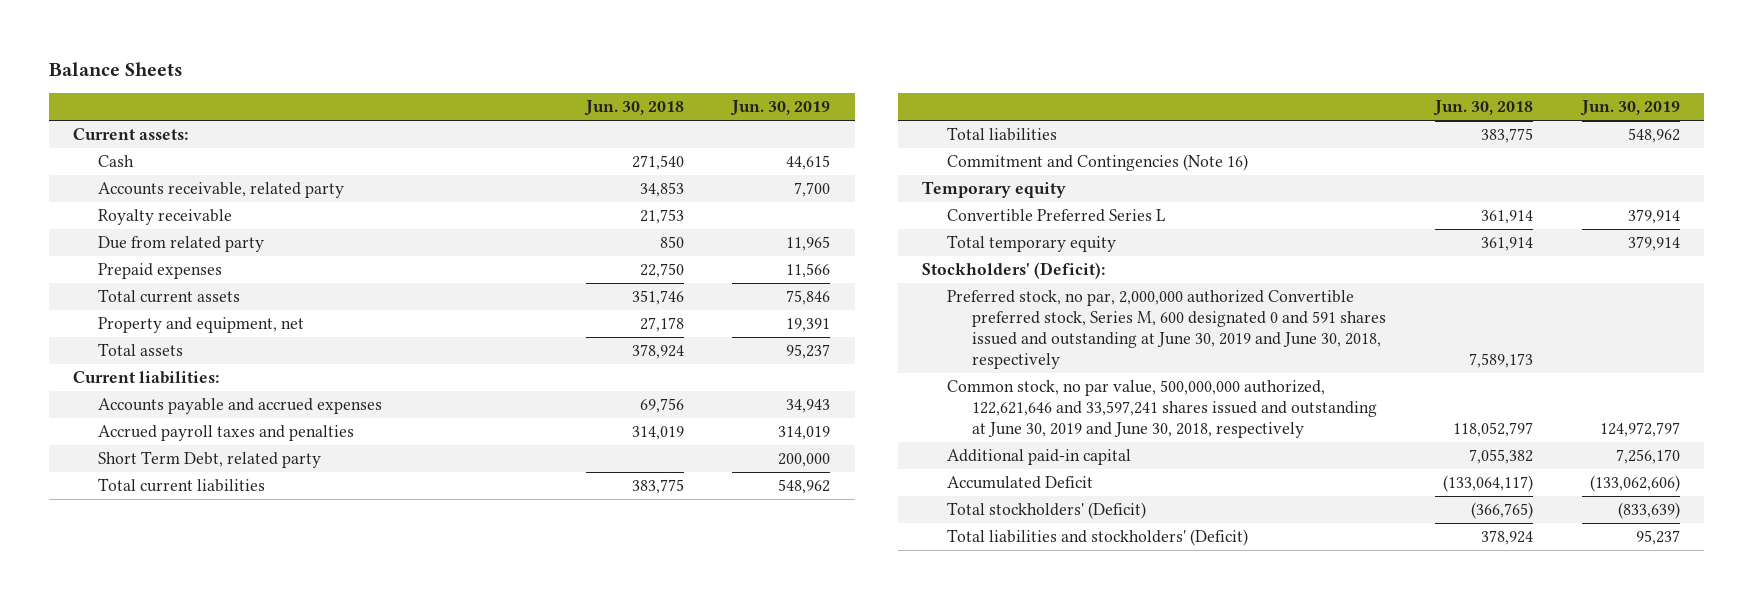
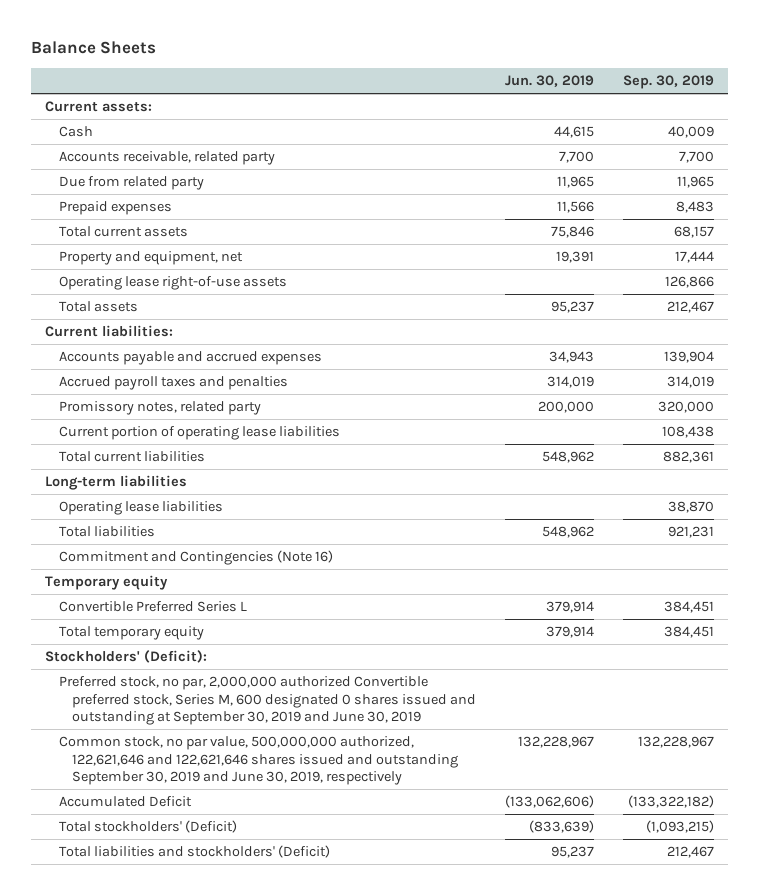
- | Jun. 30, 2018 | Jun. 30, 2019
+ | Jun. 30, 2019 | Sep. 30, 2019
- Royalty receivable | 21,753 |
+ Operating lease right-of-use assets | | 126,866
- Short Term Debt, related party | | 200,000
+ Promissory notes, related party | 200,000 | 320,000
+ Current portion of operating lease liabilities | | 108,438
+ Long-term liabilities
+ Operating lease liabilities | | 38,870
- Preferred stock, no par, 2,000,000 authorized Convertible preferred stock, Series M, 600 designated 0 and 591 shares issued and outstanding at June 30, 2019 and June 30, 2018, respectively | 7,589,173 |
- Common stock, no par value, 500,000,000 authorized, 122,621,646 and 33,597,241 shares issued and outstanding at June 30, 2019 and June 30, 2018, respectively | 118,052,797 | 124,972,797
- Additional paid-in capital | 7,055,382 | 7,256,170
+ Preferred stock, no par, 2,000,000 authorized Convertible preferred stock, Series M, 600 designated 0 shares issued and outstanding at September 30, 2019 and June 30, 2019
+ Common stock, no par value, 500,000,000 authorized, 122,621,646 and 122,621,646 shares issued and outstanding September 30, 2019 and June 30, 2019, respectively | 132,228,967 | 132,228,967

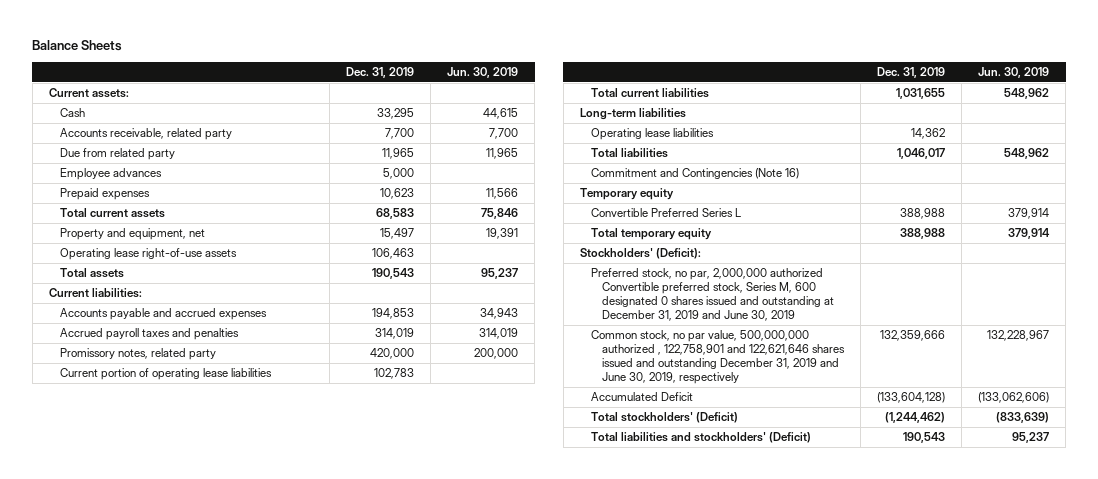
- | Jun. 30, 2019 | Sep. 30, 2019
+ | Dec. 31, 2019 | Jun. 30, 2019
+ Employee advances | 5,000 |
- Preferred stock, no par, 2,000,000 authorized Convertible preferred stock, Series M, 600 designated 0 shares issued and outstanding at September 30, 2019 and June 30, 2019
- Common stock, no par value, 500,000,000 authorized, 122,621,646 and 122,621,646 shares issued and outstanding September 30, 2019 and June 30, 2019, respectively | 132,228,967 | 132,228,967
+ Preferred stock, no par, 2,000,000 authorized Convertible preferred stock, Series M, 600 designated 0 shares issued and outstanding at December 31, 2019 and June 30, 2019
+ Common stock, no par value, 500,000,000 authorized , 122,758,901 and 122,621,646 shares issued and outstanding December 31, 2019 and June 30, 2019, respectively | 132,359,666 | 132,228,967

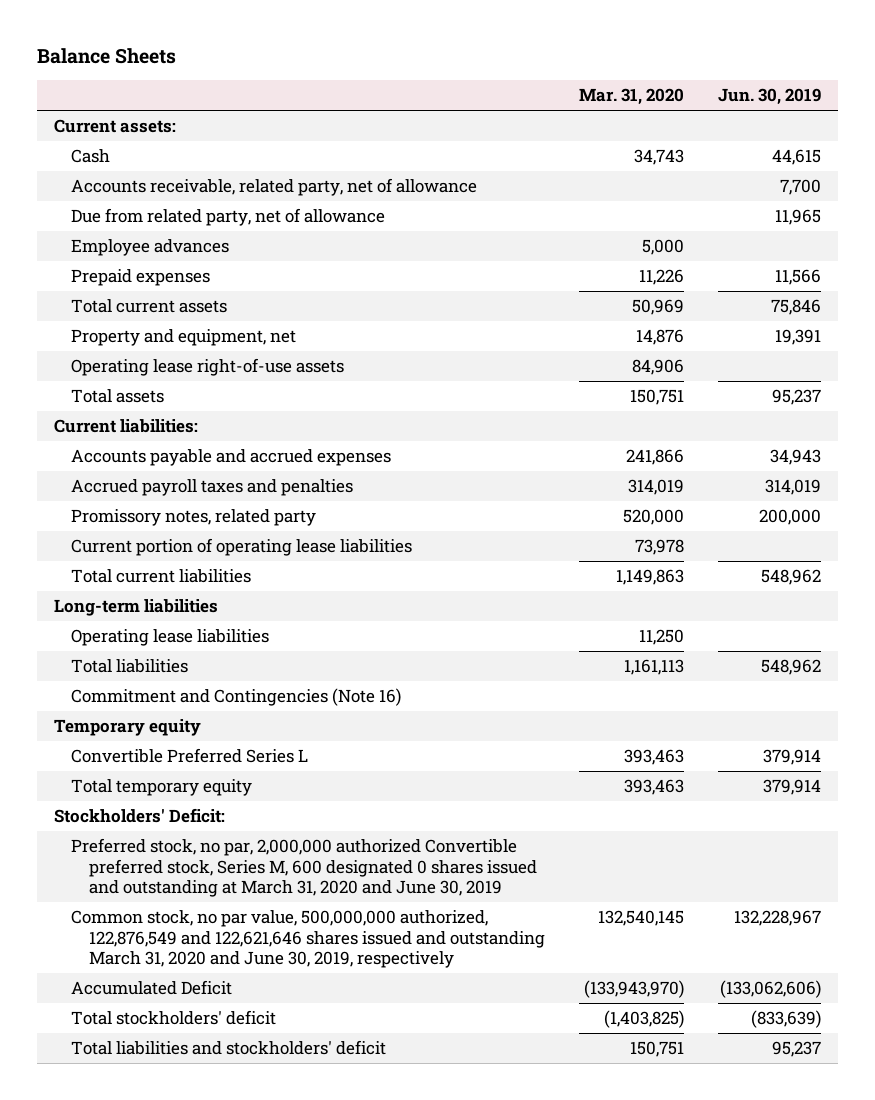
- | Dec. 31, 2019 | Jun. 30, 2019
+ | Mar. 31, 2020 | Jun. 30, 2019
- Accounts receivable, related party | 7,700 | 7,700
- Due from related party | 11,965 | 11,965
+ Accounts receivable, related party, net of allowance | | 7,700
+ Due from related party, net of allowance | | 11,965
- Stockholders' (Deficit):
- Preferred stock, no par, 2,000,000 authorized Convertible preferred stock, Series M, 600 designated 0 shares issued and outstanding at December 31, 2019 and June 30, 2019
- Common stock, no par value, 500,000,000 authorized , 122,758,901 and 122,621,646 shares issued and outstanding December 31, 2019 and June 30, 2019, respectively | 132,359,666 | 132,228,967
+ Stockholders' Deficit:
+ Preferred stock, no par, 2,000,000 authorized Convertible preferred stock, Series M, 600 designated 0 shares issued and outstanding at March 31, 2020 and June 30, 2019
+ Common stock, no par value, 500,000,000 authorized, 122,876,549 and 122,621,646 shares issued and outstanding March 31, 2020 and June 30, 2019, respectively | 132,540,145 | 132,228,967
- Total stockholders' (Deficit) | (1,244,462) | (833,639)
- Total liabilities and stockholders' (Deficit) | 190,543 | 95,237
+ Total stockholders' deficit | (1,403,825) | (833,639)
+ Total liabilities and stockholders' deficit | 150,751 | 95,237

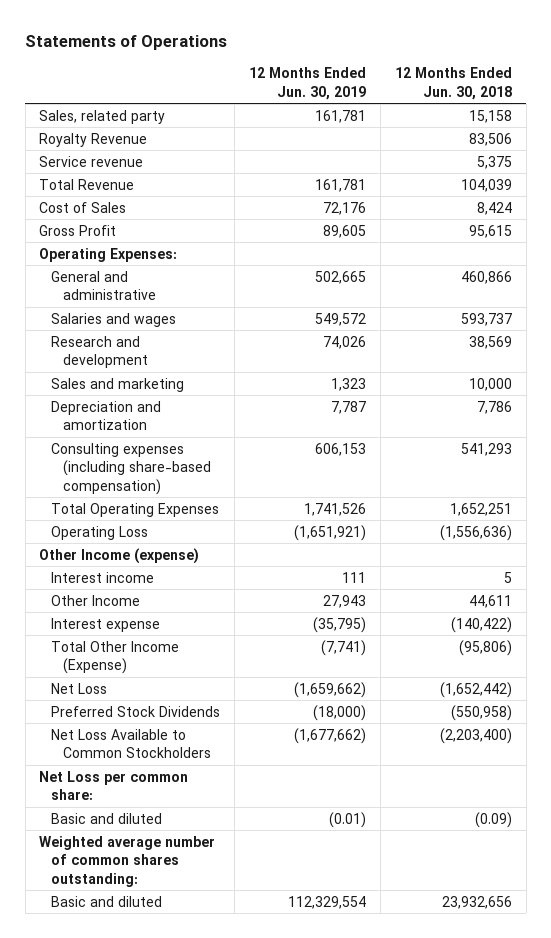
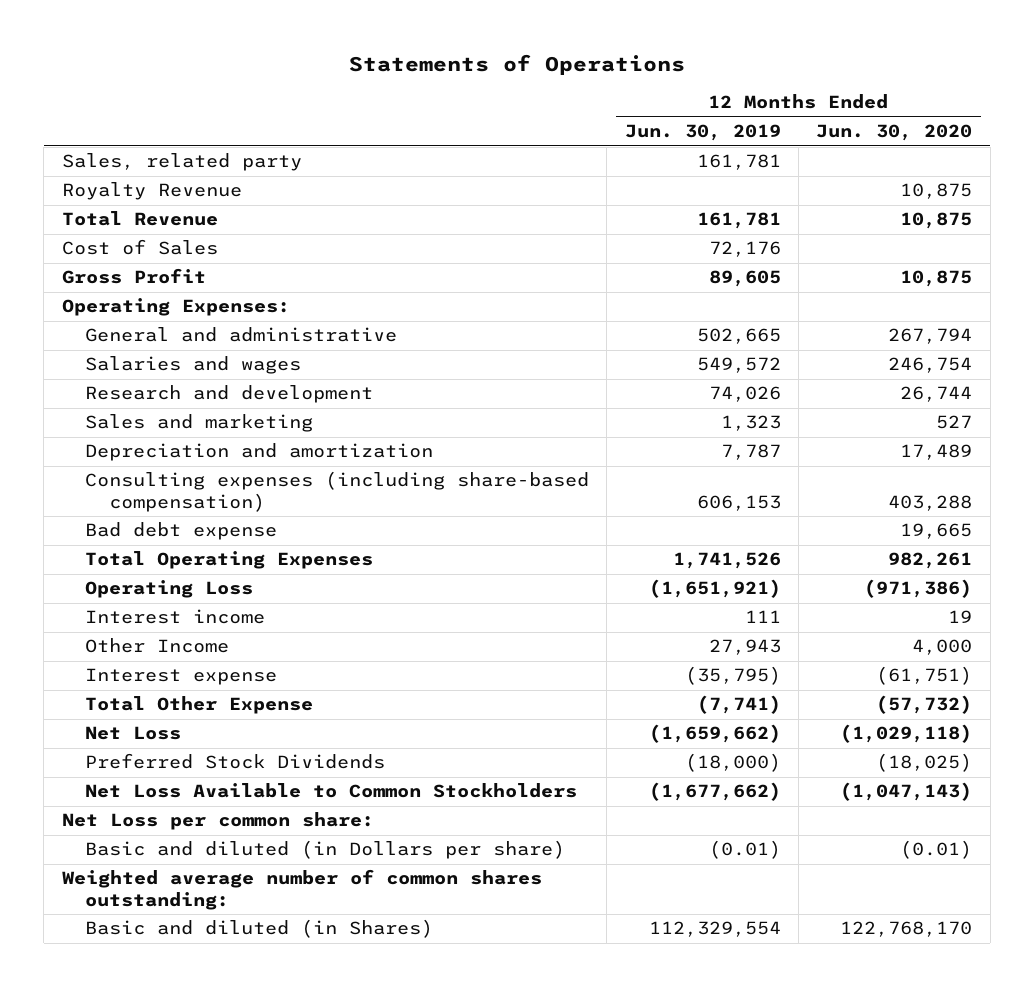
- | 12 Months Ended Jun. 30, 2019 | 12 Months Ended Jun. 30, 2018
+ | 12 Months Ended Jun. 30, 2019 | 12 Months Ended Jun. 30, 2020
- Service revenue | | 5,375
+ Bad debt expense | | 19,665
- Other Income (expense)
- Total Other Income (Expense) | (7,741) | (95,806)
+ Total Other Expense | (7,741) | (57,732)
- Basic and diluted | (0.01) | (0.09)
+ Basic and diluted (in Dollars per share) | (0.01) | (0.01)
- Basic and diluted | 112,329,554 | 23,932,656
+ Basic and diluted (in Shares) | 112,329,554 | 122,768,170

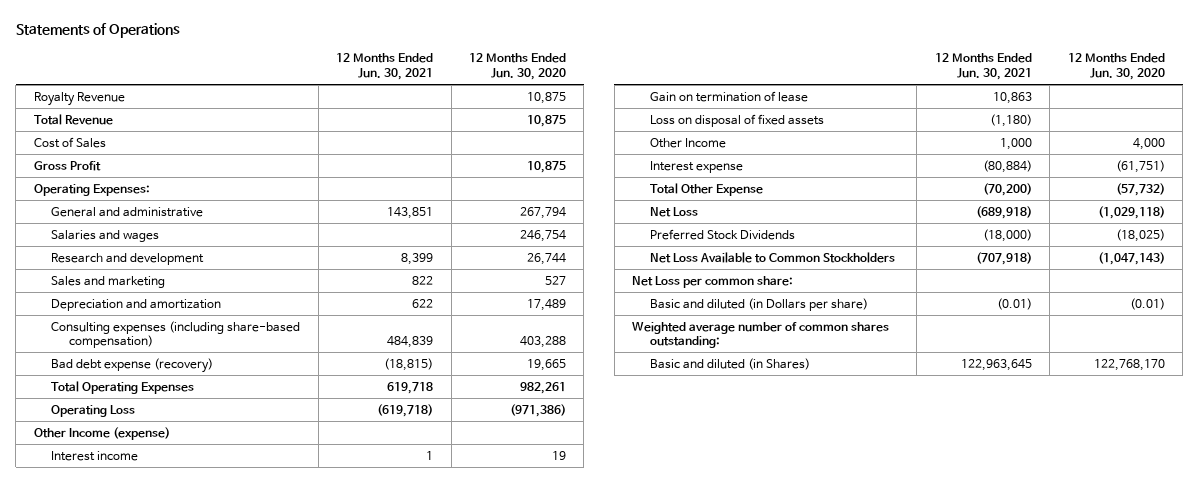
- | 12 Months Ended Jun. 30, 2019 | 12 Months Ended Jun. 30, 2020
+ | 12 Months Ended Jun. 30, 2021 | 12 Months Ended Jun. 30, 2020
- Sales, related party | 161,781 |
- Bad debt expense | | 19,665
+ Bad debt expense (recovery) | (18,815) | 19,665
+ Other Income (expense)
+ Gain on termination of lease | 10,863 |
+ Loss on disposal of fixed assets | (1,180) |

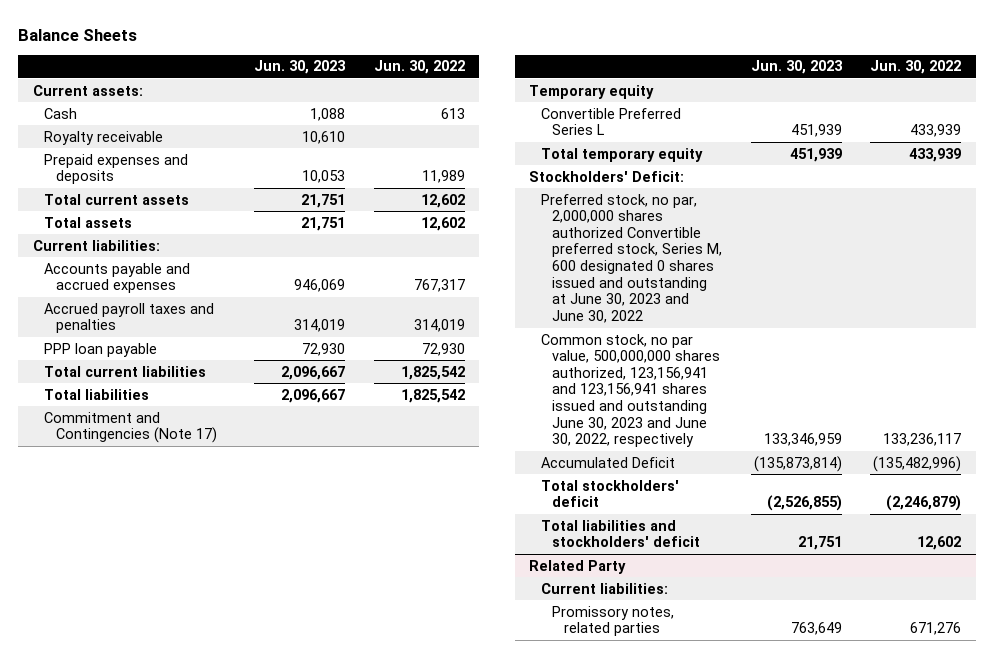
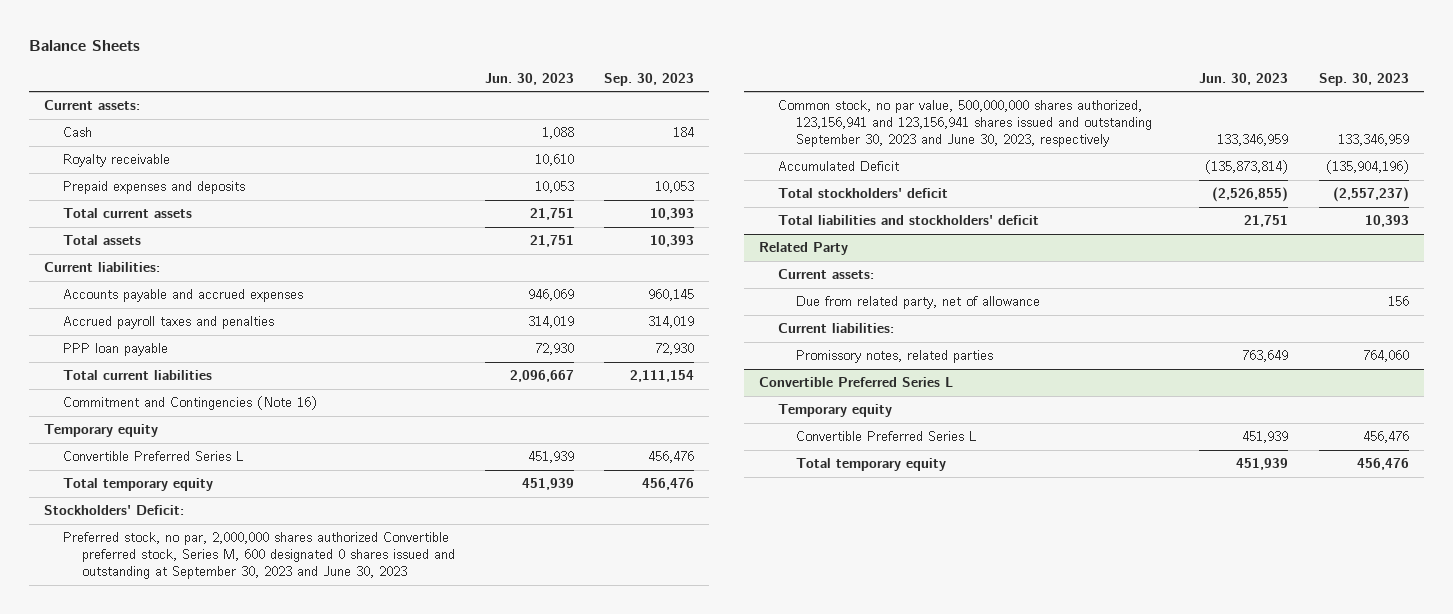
- | Jun. 30, 2023 | Jun. 30, 2022
+ | Jun. 30, 2023 | Sep. 30, 2023
- Total liabilities | 2,096,667 | 1,825,542
- Commitment and Contingencies (Note 17)
+ Commitment and Contingencies (Note 16)
- Preferred stock, no par, 2,000,000 shares authorized Convertible preferred stock, Series M, 600 designated 0 shares issued and outstanding at June 30, 2023 and June 30, 2022
- Common stock, no par value, 500,000,000 shares authorized, 123,156,941 and 123,156,941 shares issued and outstanding June 30, 2023 and June 30, 2022, respectively | 133,346,959 | 133,236,117
+ Preferred stock, no par, 2,000,000 shares authorized Convertible preferred stock, Series M, 600 designated 0 shares issued and outstanding at September 30, 2023 and June 30, 2023
+ Common stock, no par value, 500,000,000 shares authorized, 123,156,941 and 123,156,941 shares issued and outstanding September 30, 2023 and June 30, 2023, respectively | 133,346,959 | 133,346,959
@ Related Party
+ Current assets:
+ Due from related party, net of allowance | | 156
+ Convertible Preferred Series L
+ Temporary equity
+ Convertible Preferred Series L | 451,939 | 456,476
+ Total temporary equity | 451,939 | 456,476

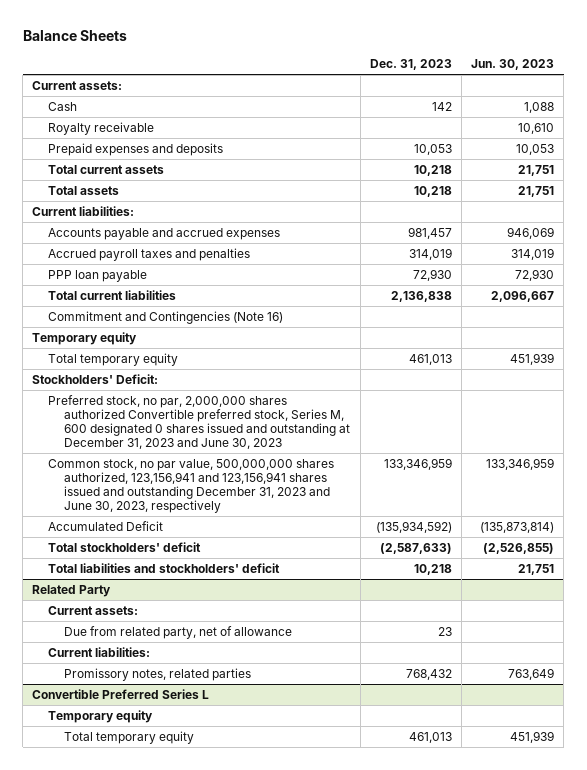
- | Jun. 30, 2023 | Sep. 30, 2023
+ | Dec. 31, 2023 | Jun. 30, 2023
- Convertible Preferred Series L | 451,939 | 456,476
- Preferred stock, no par, 2,000,000 shares authorized Convertible preferred stock, Series M, 600 designated 0 shares issued and outstanding at September 30, 2023 and June 30, 2023
- Common stock, no par value, 500,000,000 shares authorized, 123,156,941 and 123,156,941 shares issued and outstanding September 30, 2023 and June 30, 2023, respectively | 133,346,959 | 133,346,959
+ Preferred stock, no par, 2,000,000 shares authorized Convertible preferred stock, Series M, 600 designated 0 shares issued and outstanding at December 31, 2023 and June 30, 2023
+ Common stock, no par value, 500,000,000 shares authorized, 123,156,941 and 123,156,941 shares issued and outstanding December 31, 2023 and June 30, 2023, respectively | 133,346,959 | 133,346,959
@ Convertible Preferred Series L
- Convertible Preferred Series L | 451,939 | 456,476

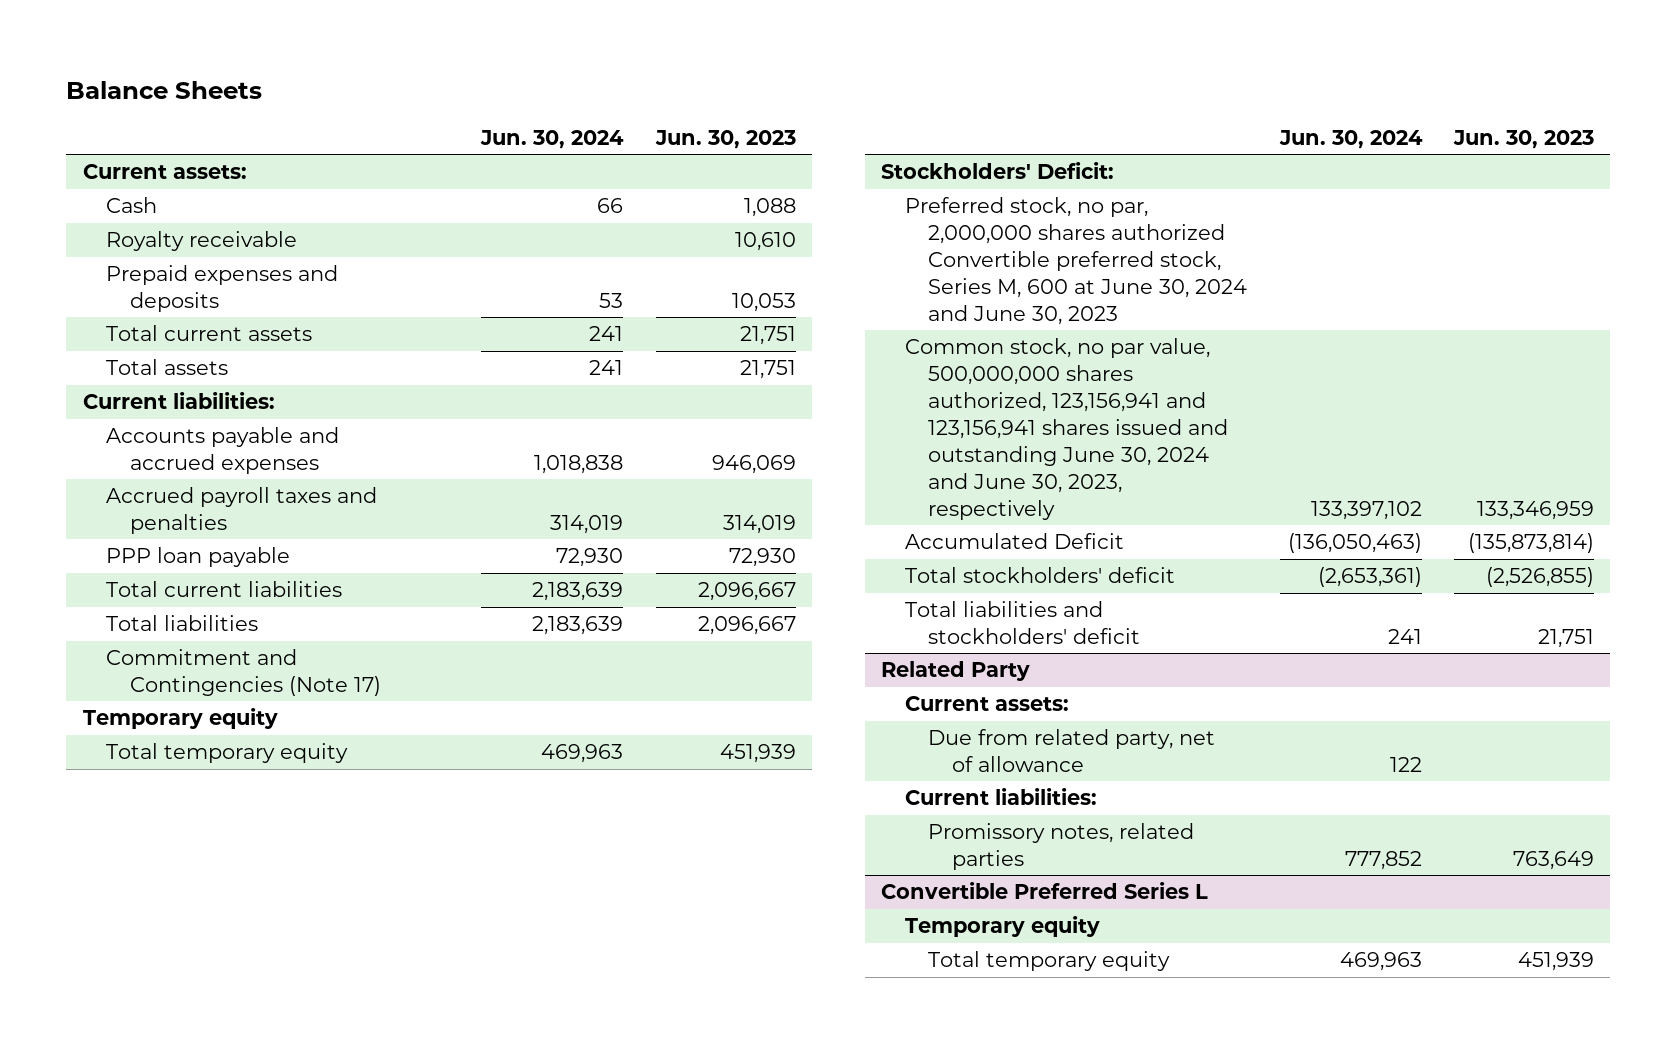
- | Dec. 31, 2023 | Jun. 30, 2023
+ | Jun. 30, 2024 | Jun. 30, 2023
- Commitment and Contingencies (Note 16)
+ Total liabilities | 2,183,639 | 2,096,667
+ Commitment and Contingencies (Note 17)
- Preferred stock, no par, 2,000,000 shares authorized Convertible preferred stock, Series M, 600 designated 0 shares issued and outstanding at December 31, 2023 and June 30, 2023
- Common stock, no par value, 500,000,000 shares authorized, 123,156,941 and 123,156,941 shares issued and outstanding December 31, 2023 and June 30, 2023, respectively | 133,346,959 | 133,346,959
+ Preferred stock, no par, 2,000,000 shares authorized Convertible preferred stock, Series M, 600 at June 30, 2024 and June 30, 2023
+ Common stock, no par value, 500,000,000 shares authorized, 123,156,941 and 123,156,941 shares issued and outstanding June 30, 2024 and June 30, 2023, respectively | 133,397,102 | 133,346,959

